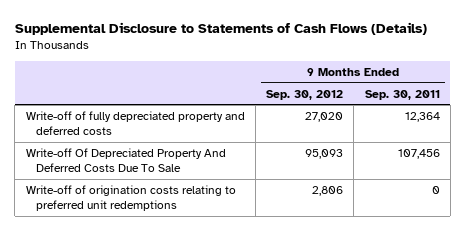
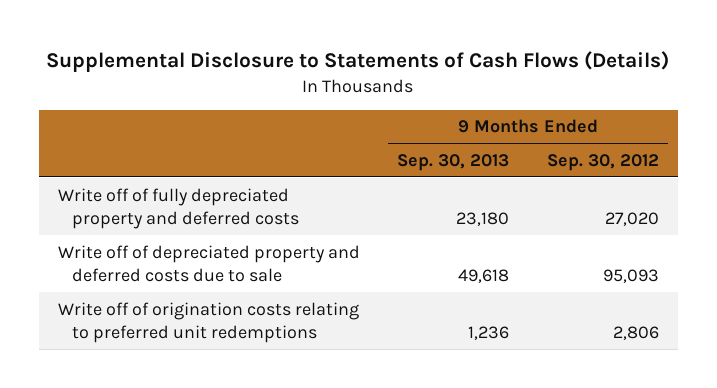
- | 9 Months Ended Sep. 30, 2012 | 9 Months Ended Sep. 30, 2011
+ | 9 Months Ended Sep. 30, 2013 | 9 Months Ended Sep. 30, 2012
- Write-off of fully depreciated property and deferred costs | 27,020 | 12,364
- Write-off Of Depreciated Property And Deferred Costs Due To Sale | 95,093 | 107,456
- Write-off of origination costs relating to preferred unit redemptions | 2,806 | 0
+ Write off of fully depreciated property and deferred costs | 23,180 | 27,020
+ Write off of depreciated property and deferred costs due to sale | 49,618 | 95,093
+ Write off of origination costs relating to preferred unit redemptions | 1,236 | 2,806

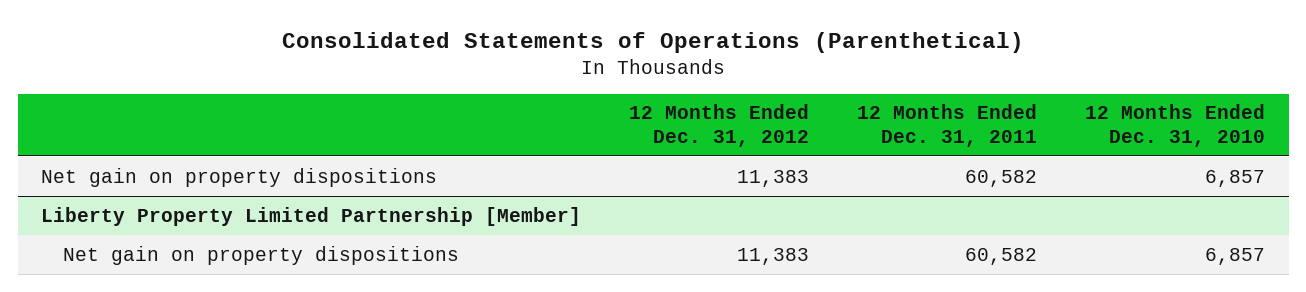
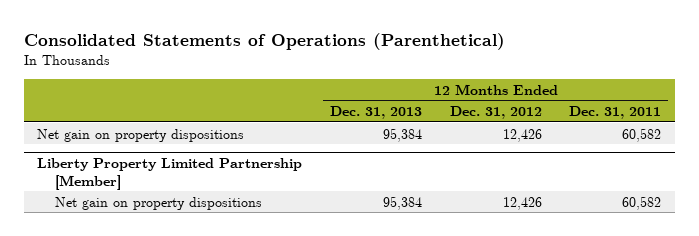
- | 12 Months Ended Dec. 31, 2012 | 12 Months Ended Dec. 31, 2011 | 12 Months Ended Dec. 31, 2010
+ | 12 Months Ended Dec. 31, 2013 | 12 Months Ended Dec. 31, 2012 | 12 Months Ended Dec. 31, 2011
- Net gain on property dispositions | 11,383 | 60,582 | 6,857
+ Net gain on property dispositions | 95,384 | 12,426 | 60,582
@ Liberty Property Limited Partnership [Member]
- Net gain on property dispositions | 11,383 | 60,582 | 6,857
+ Net gain on property dispositions | 95,384 | 12,426 | 60,582

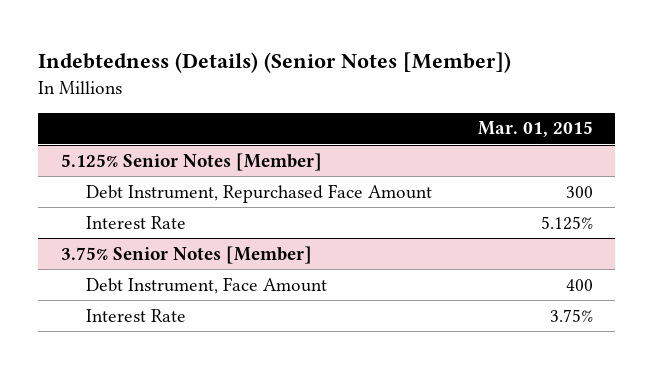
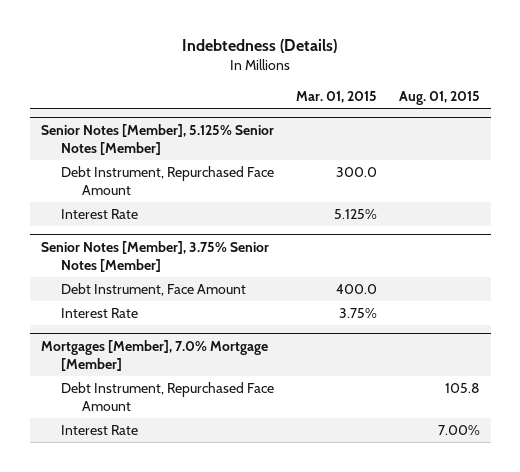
- Indebtedness (Details) (Senior Notes [Member])
+ Indebtedness (Details)
- | Mar. 01, 2015
+ | Mar. 01, 2015 | Aug. 01, 2015
- 5.125% Senior Notes [Member]
- Debt Instrument, Repurchased Face Amount | 300
+ Senior Notes [Member], 5.125% Senior Notes [Member]
+ Debt Instrument, Repurchased Face Amount | 300.0 |
- 3.75% Senior Notes [Member]
- Debt Instrument, Face Amount | 400
+ Senior Notes [Member], 3.75% Senior Notes [Member]
+ Debt Instrument, Face Amount | 400.0 |
+ Mortgages [Member], 7.0% Mortgage [Member]
+ Debt Instrument, Repurchased Face Amount | | 105.8
+ Interest Rate | | 7.00%

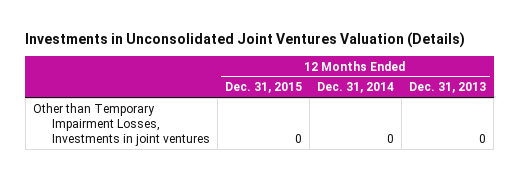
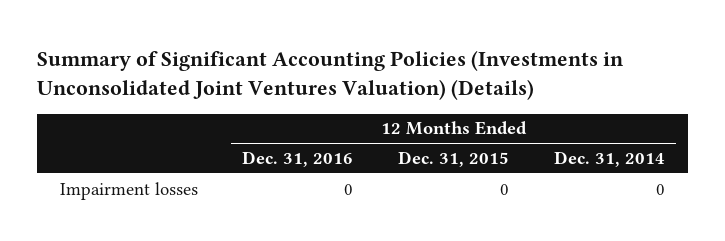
- Investments in Unconsolidated Joint Ventures Valuation (Details)
+ Summary of Significant Accounting Policies (Investments in Unconsolidated Joint Ventures Valuation) (Details)
- | 12 Months Ended Dec. 31, 2015 | 12 Months Ended Dec. 31, 2014 | 12 Months Ended Dec. 31, 2013
+ | 12 Months Ended Dec. 31, 2016 | 12 Months Ended Dec. 31, 2015 | 12 Months Ended Dec. 31, 2014
- Other than Temporary Impairment Losses, Investments in joint ventures | 0 | 0 | 0
+ Impairment losses | 0 | 0 | 0

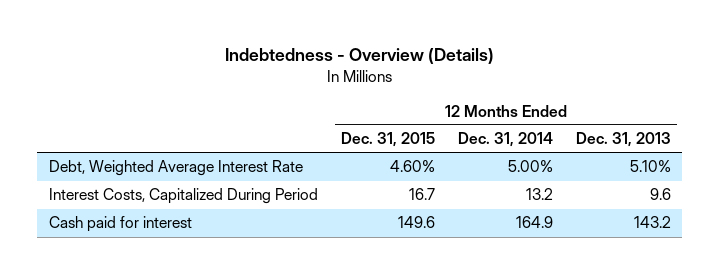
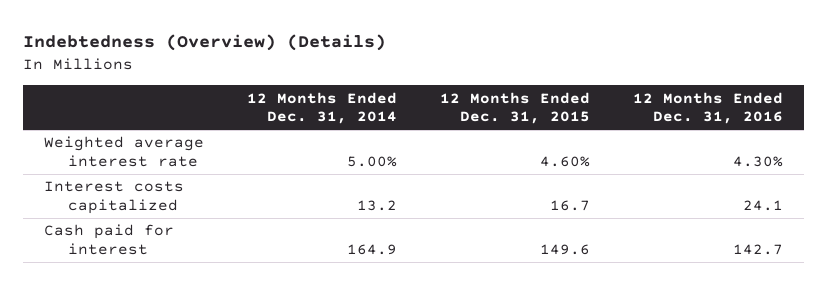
- Indebtedness - Overview (Details)
+ Indebtedness (Overview) (Details)
- | 12 Months Ended Dec. 31, 2015 | 12 Months Ended Dec. 31, 2014 | 12 Months Ended Dec. 31, 2013
+ | 12 Months Ended Dec. 31, 2014 | 12 Months Ended Dec. 31, 2015 | 12 Months Ended Dec. 31, 2016
- Debt, Weighted Average Interest Rate | 4.60% | 5.00% | 5.10%
- Interest Costs, Capitalized During Period | 16.7 | 13.2 | 9.6
+ Weighted average interest rate | 5.00% | 4.60% | 4.30%
+ Interest costs capitalized | 13.2 | 16.7 | 24.1

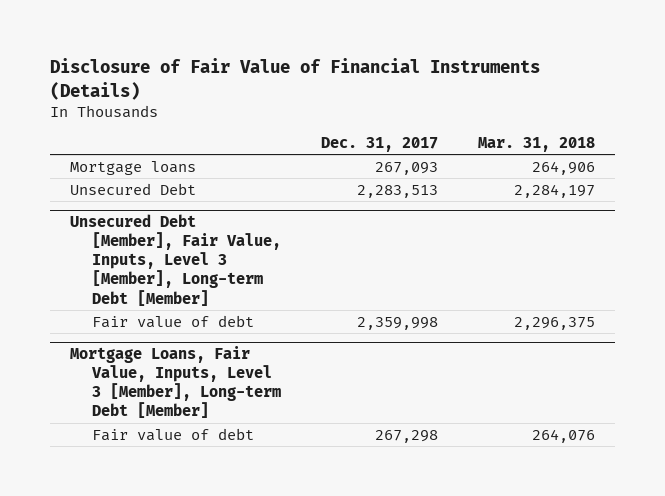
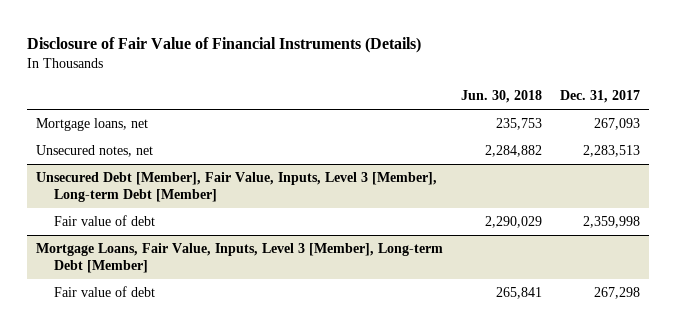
- | Dec. 31, 2017 | Mar. 31, 2018
+ | Jun. 30, 2018 | Dec. 31, 2017
- Mortgage loans | 267,093 | 264,906
- Unsecured Debt | 2,283,513 | 2,284,197
+ Mortgage loans, net | 235,753 | 267,093
+ Unsecured notes, net | 2,284,882 | 2,283,513

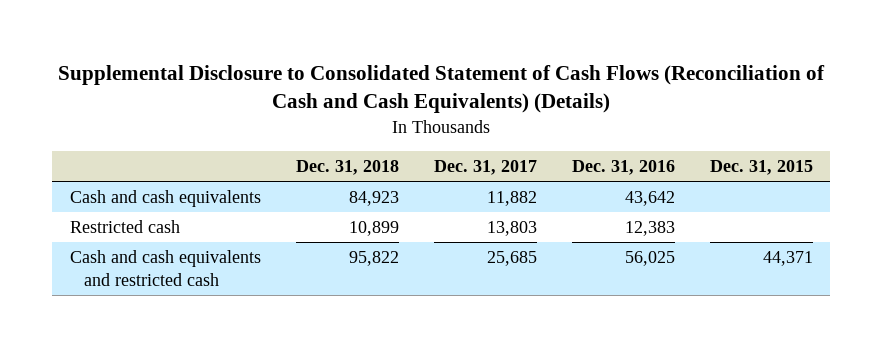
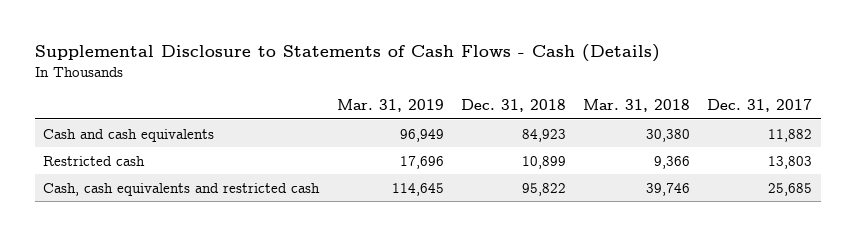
- Supplemental Disclosure to Consolidated Statement of Cash Flows (Reconciliation of Cash and Cash Equivalents) (Details)
+ Supplemental Disclosure to Statements of Cash Flows - Cash (Details)
- | Dec. 31, 2018 | Dec. 31, 2017 | Dec. 31, 2016 | Dec. 31, 2015
+ | Mar. 31, 2019 | Dec. 31, 2018 | Mar. 31, 2018 | Dec. 31, 2017
- Cash and cash equivalents and restricted cash | 95,822 | 25,685 | 56,025 | 44,371
+ Cash, cash equivalents and restricted cash | 114,645 | 95,822 | 39,746 | 25,685

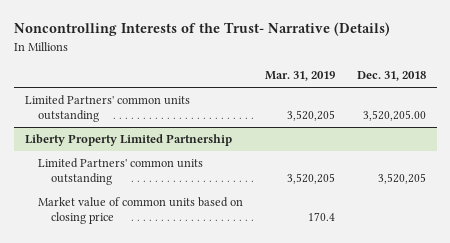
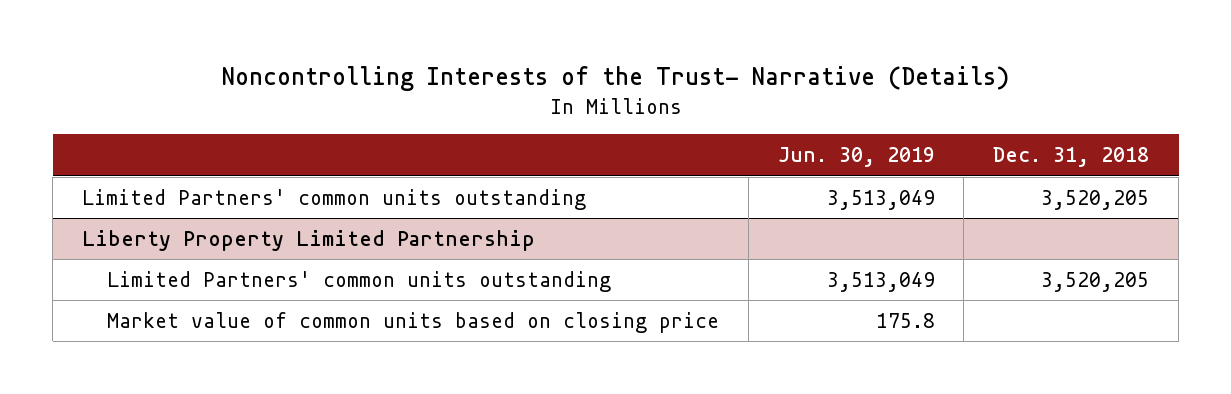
- | Mar. 31, 2019 | Dec. 31, 2018
+ | Jun. 30, 2019 | Dec. 31, 2018
- Limited Partners' common units outstanding | 3,520,205 | 3,520,205.00
+ Limited Partners' common units outstanding | 3,513,049 | 3,520,205

